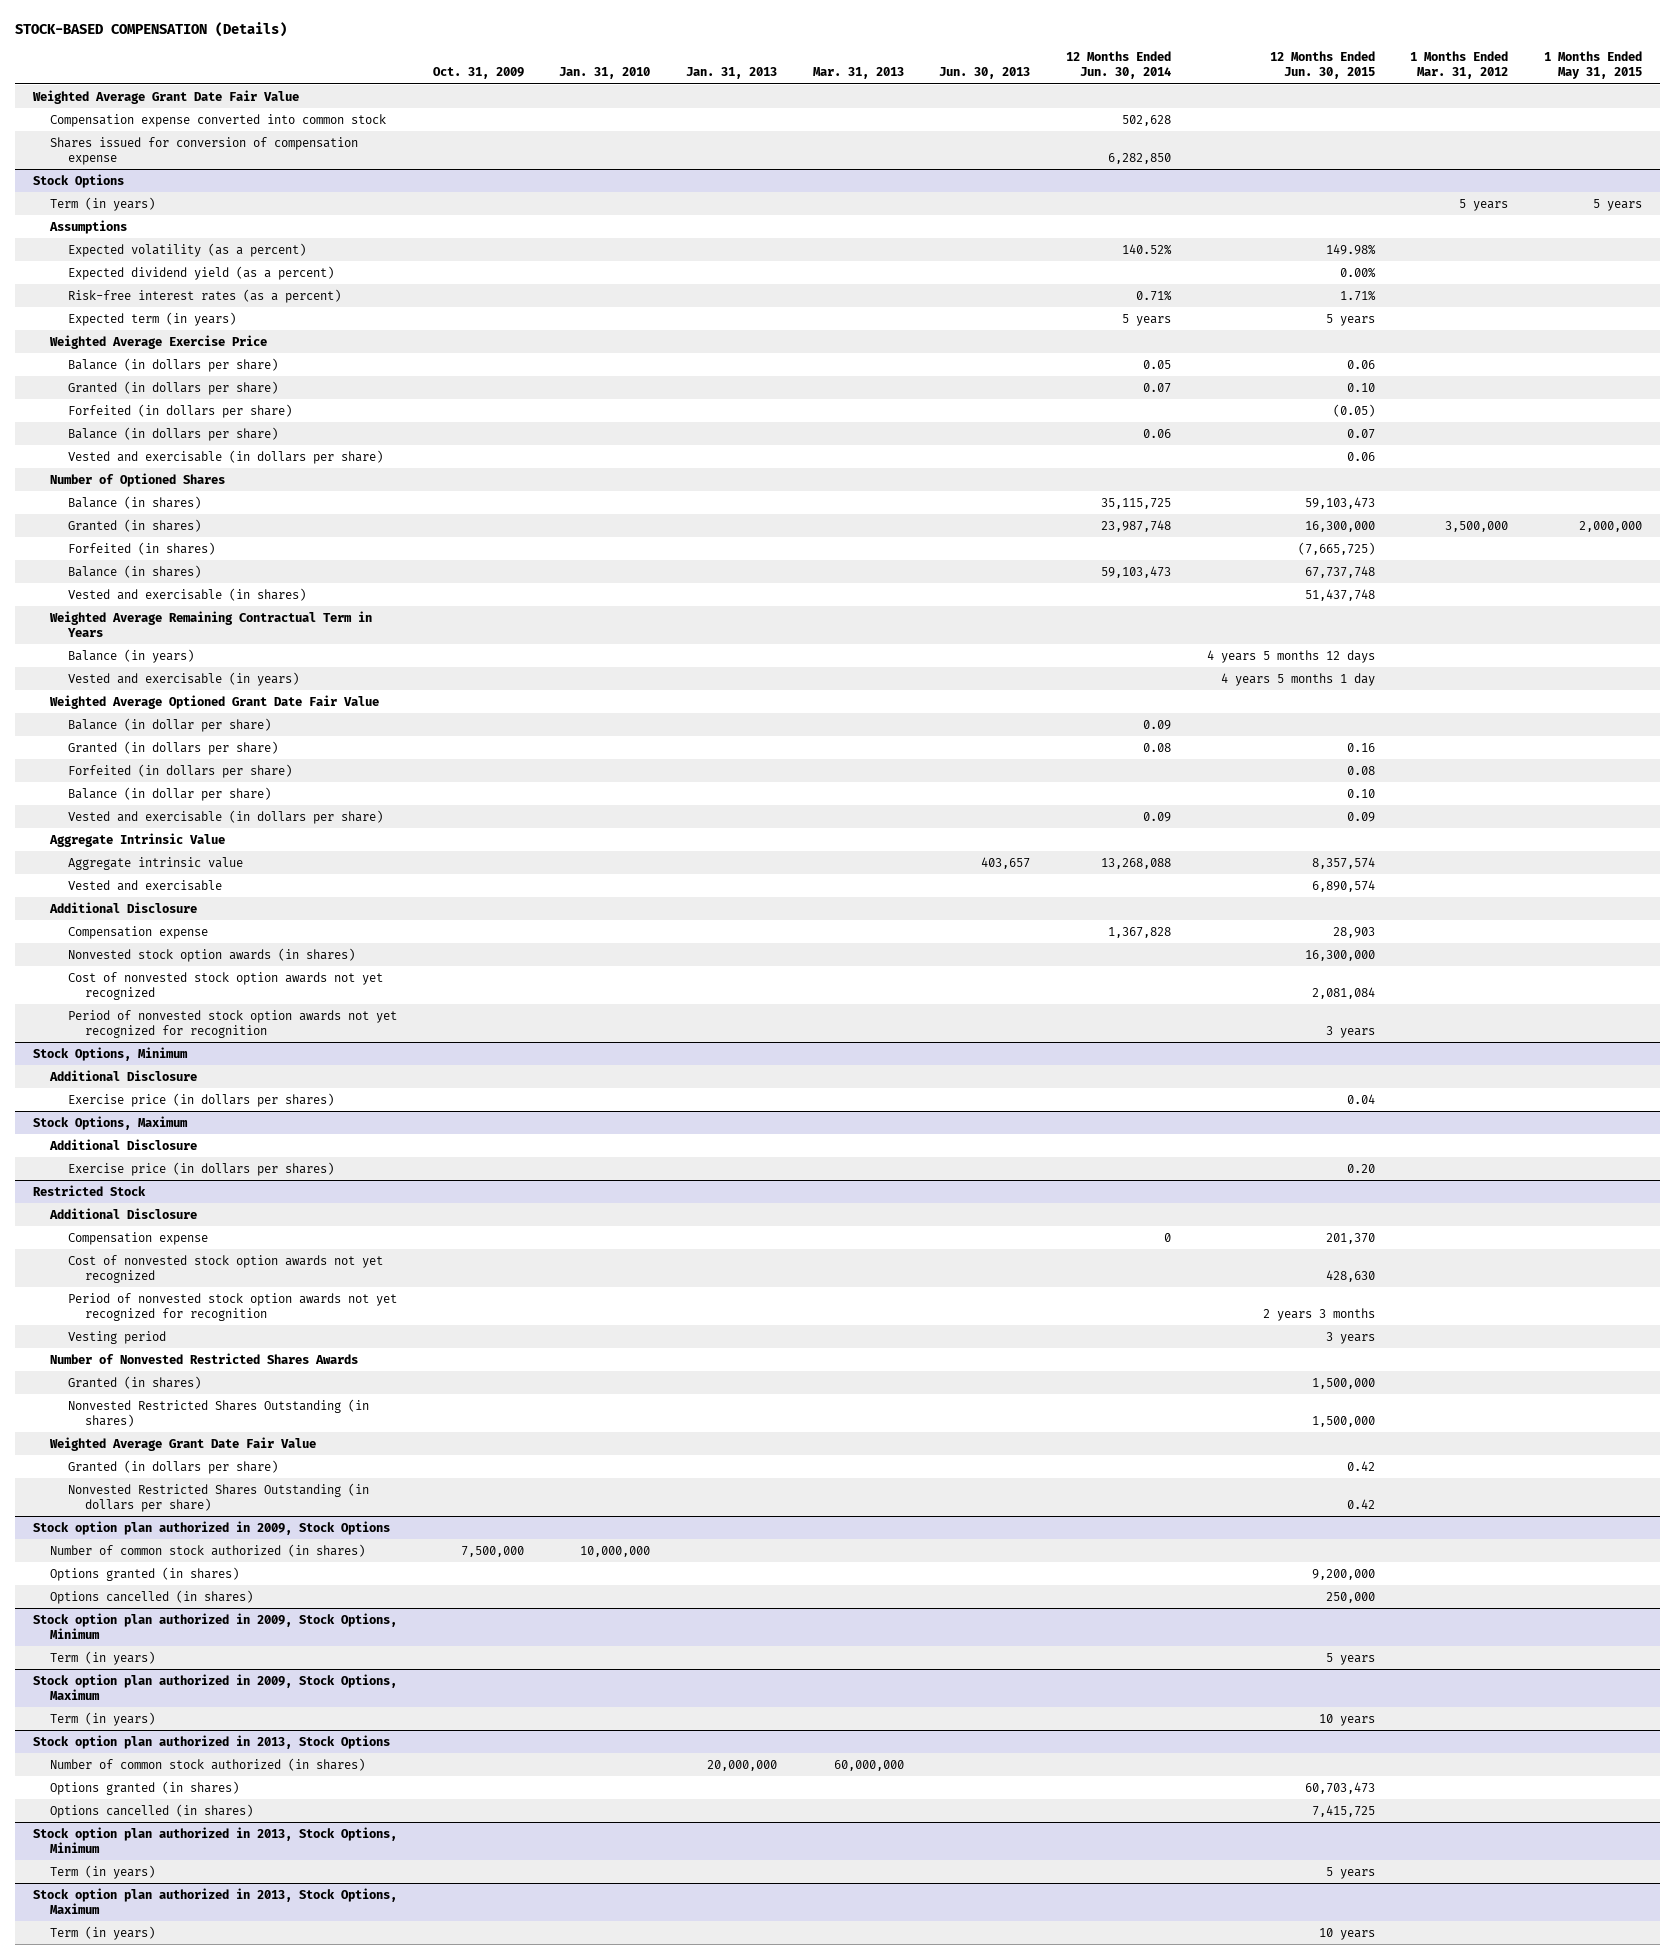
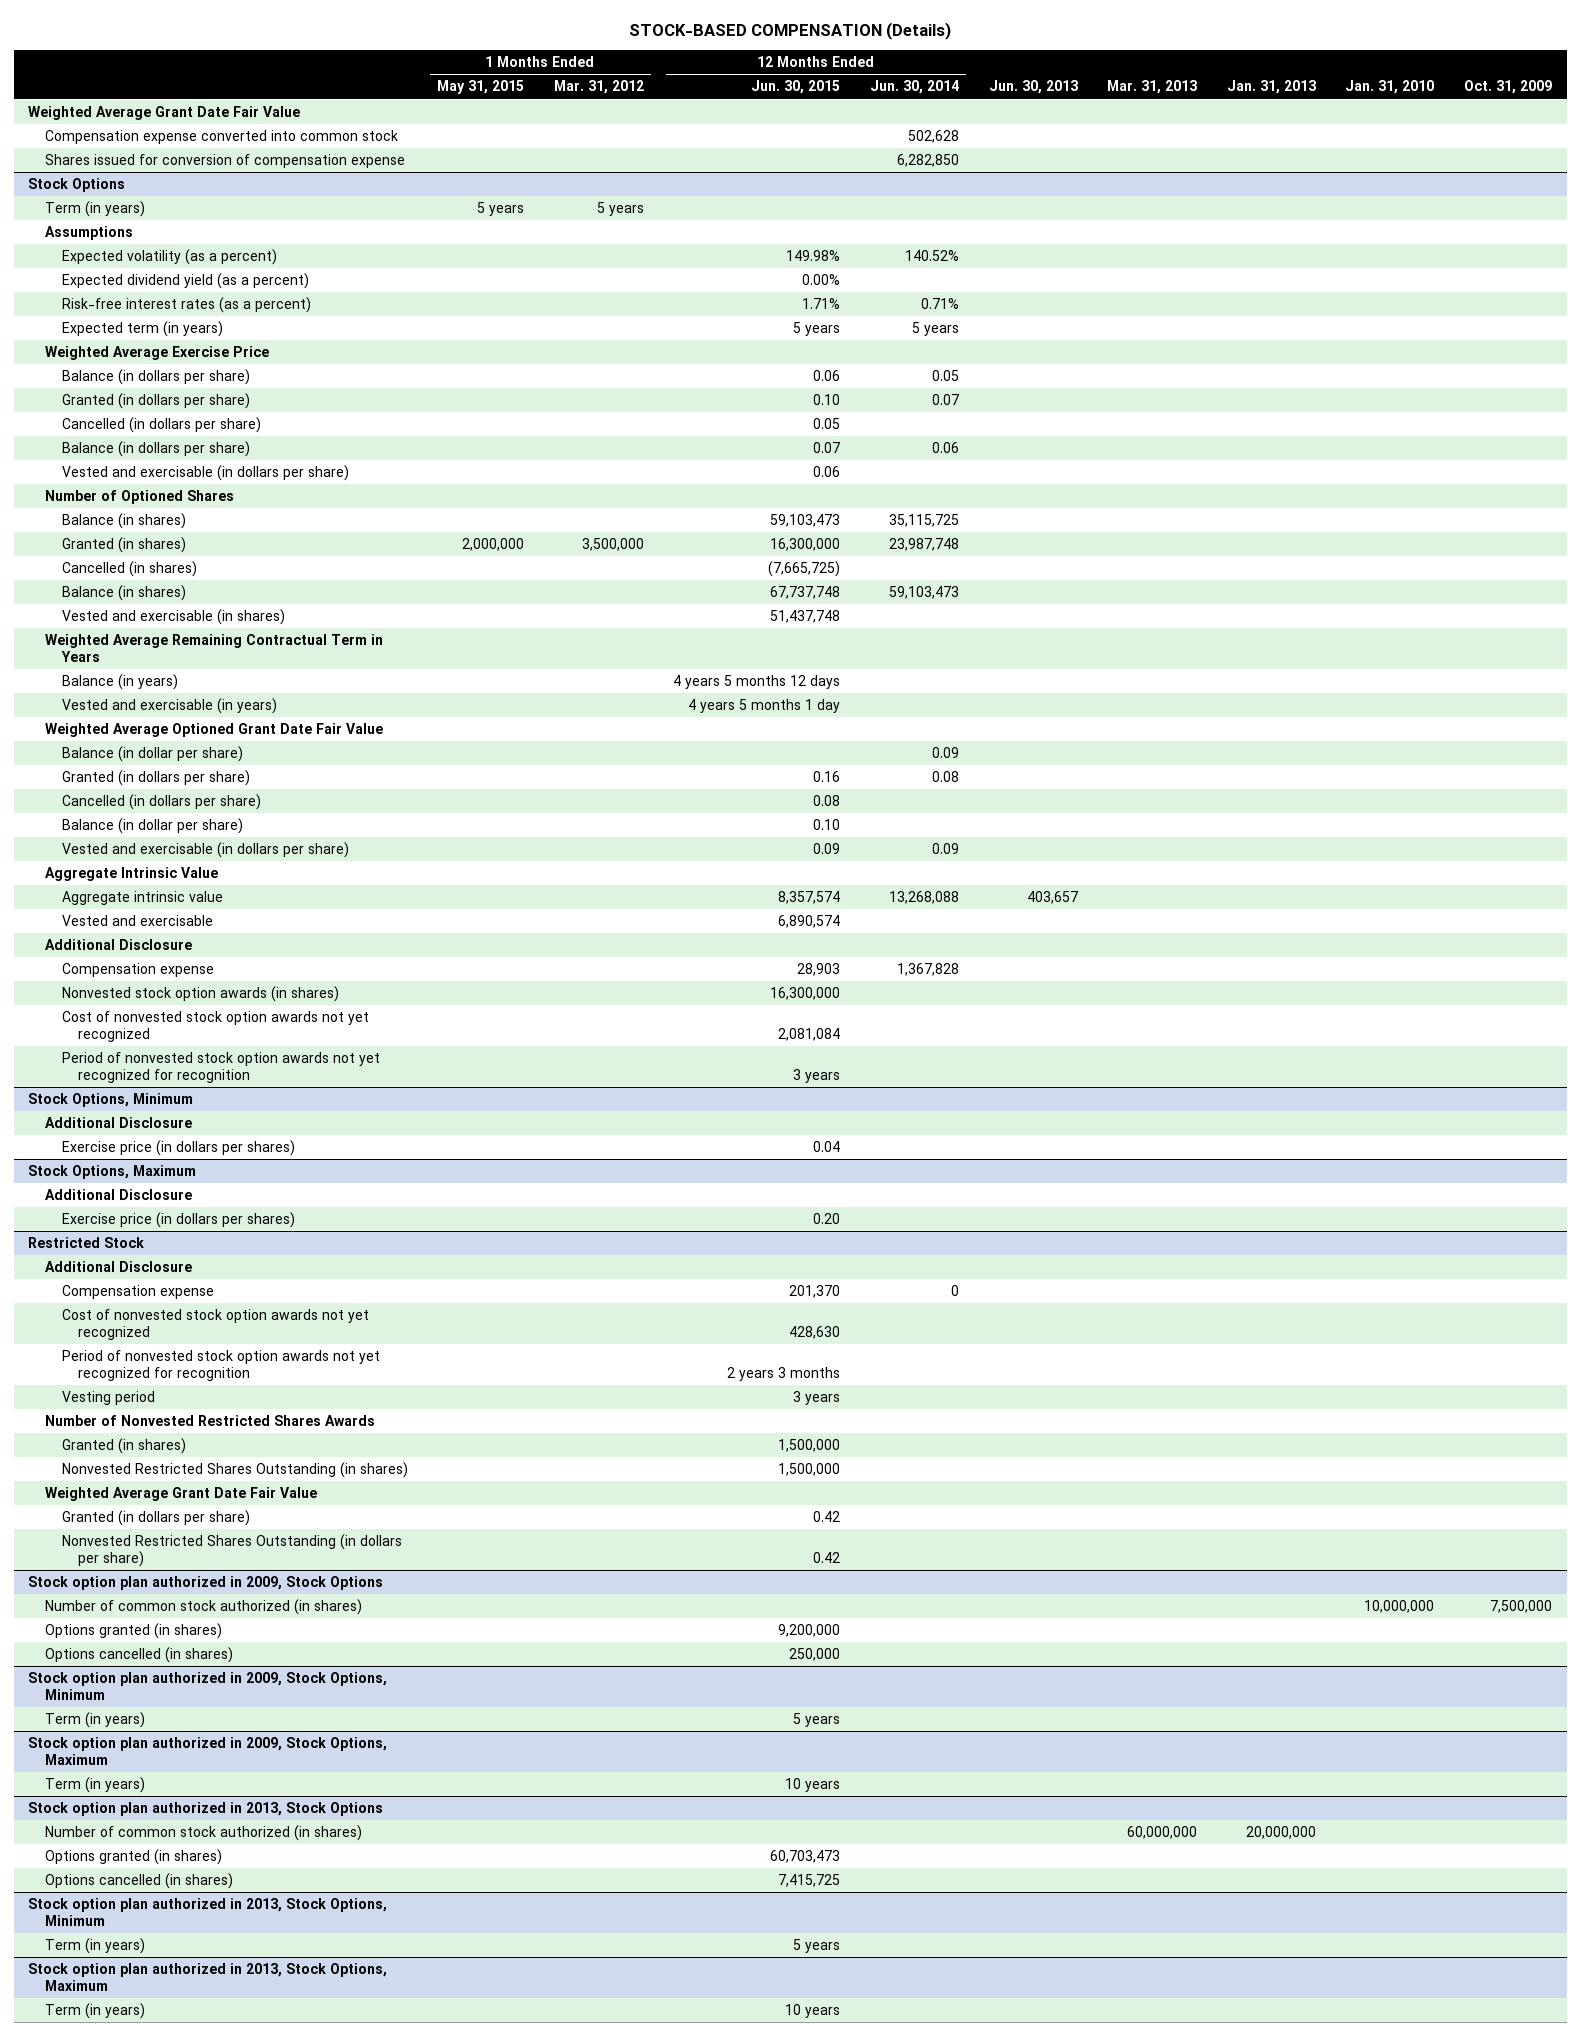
- | Oct. 31, 2009 | Jan. 31, 2010 | Jan. 31, 2013 | Mar. 31, 2013 | Jun. 30, 2013 | 12 Months Ended Jun. 30, 2014 | 12 Months Ended Jun. 30, 2015 | 1 Months Ended Mar. 31, 2012 | 1 Months Ended May 31, 2015
+ | 1 Months Ended May 31, 2015 | 1 Months Ended Mar. 31, 2012 | 12 Months Ended Jun. 30, 2015 | 12 Months Ended Jun. 30, 2014 | Jun. 30, 2013 | Mar. 31, 2013 | Jan. 31, 2013 | Jan. 31, 2010 | Oct. 31, 2009
@ Stock Options
- Forfeited (in dollars per share) | | | | | | | (0.05) | |
+ Cancelled (in dollars per share) | | | 0.05 | | | | | |
- Forfeited (in shares) | | | | | | | (7,665,725) | |
+ Cancelled (in shares) | | | (7,665,725) | | | | | |
- Forfeited (in dollars per share) | | | | | | | 0.08 | |
+ Cancelled (in dollars per share) | | | 0.08 | | | | | |

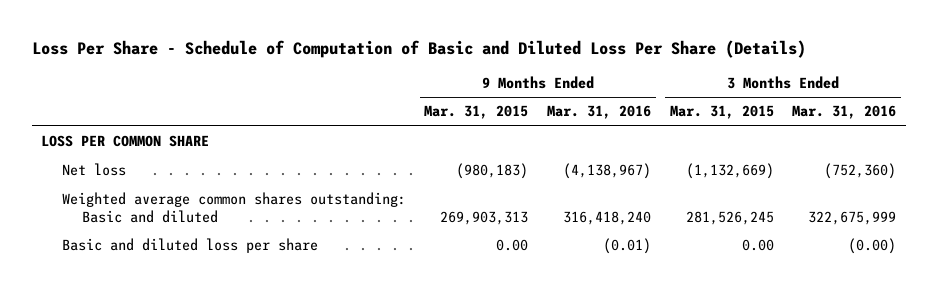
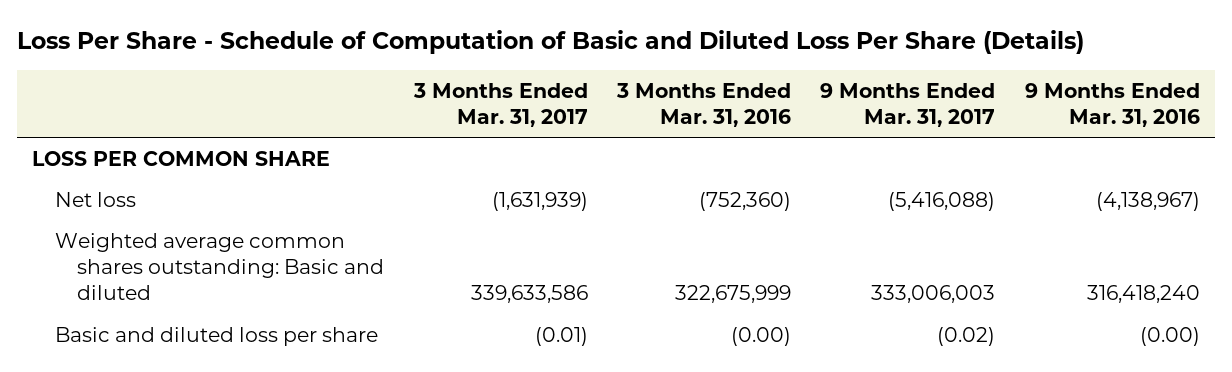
- | 9 Months Ended Mar. 31, 2015 | 9 Months Ended Mar. 31, 2016 | 3 Months Ended Mar. 31, 2015 | 3 Months Ended Mar. 31, 2016
+ | 3 Months Ended Mar. 31, 2017 | 3 Months Ended Mar. 31, 2016 | 9 Months Ended Mar. 31, 2017 | 9 Months Ended Mar. 31, 2016
- Basic and diluted loss per share | 0.00 | (0.01) | 0.00 | (0.00)
+ Basic and diluted loss per share | (0.01) | (0.00) | (0.02) | (0.00)

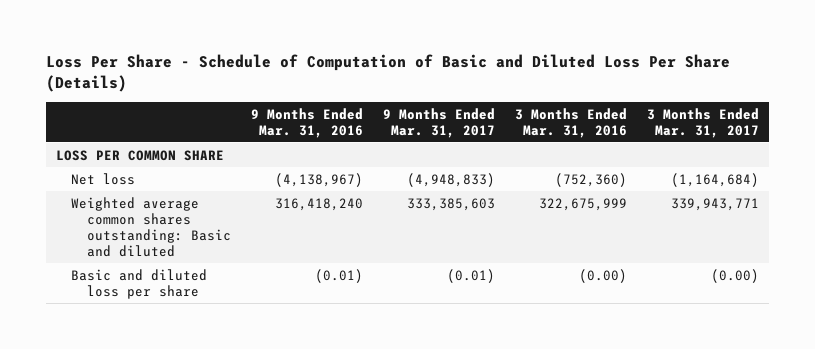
- | 3 Months Ended Mar. 31, 2017 | 3 Months Ended Mar. 31, 2016 | 9 Months Ended Mar. 31, 2017 | 9 Months Ended Mar. 31, 2016
+ | 9 Months Ended Mar. 31, 2016 | 9 Months Ended Mar. 31, 2017 | 3 Months Ended Mar. 31, 2016 | 3 Months Ended Mar. 31, 2017
- Net loss | (1,631,939) | (752,360) | (5,416,088) | (4,138,967)
- Weighted average common shares outstanding: Basic and diluted | 339,633,586 | 322,675,999 | 333,006,003 | 316,418,240
- Basic and diluted loss per share | (0.01) | (0.00) | (0.02) | (0.00)
+ Net loss | (4,138,967) | (4,948,833) | (752,360) | (1,164,684)
+ Weighted average common shares outstanding: Basic and diluted | 316,418,240 | 333,385,603 | 322,675,999 | 339,943,771
+ Basic and diluted loss per share | (0.01) | (0.01) | (0.00) | (0.00)

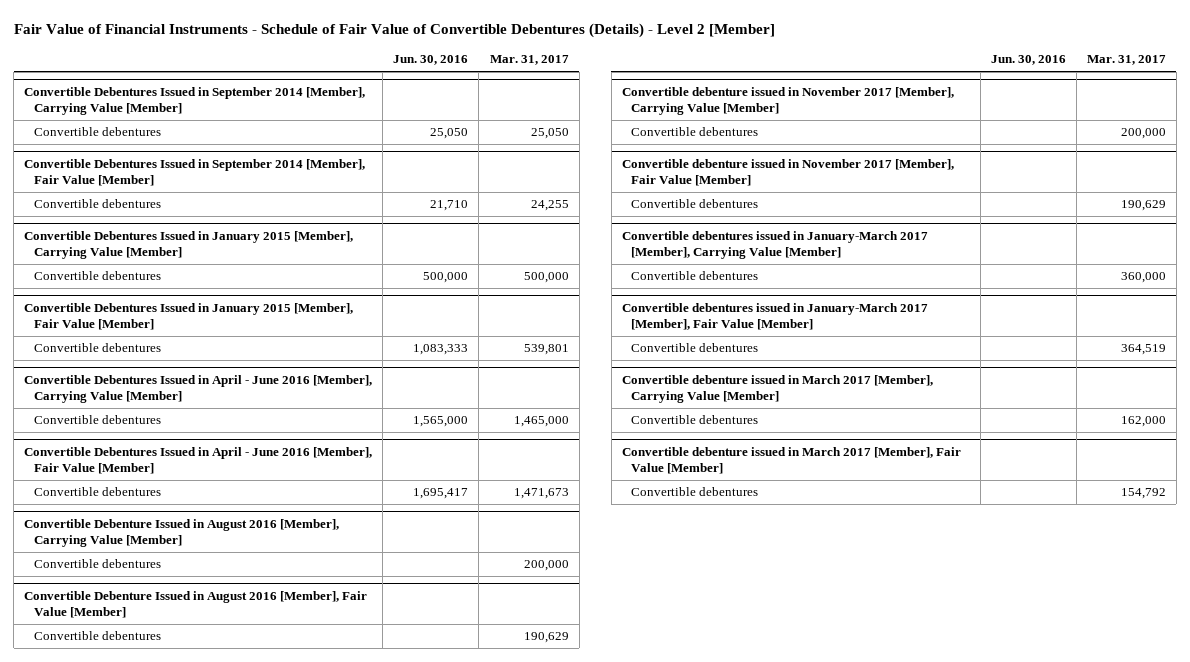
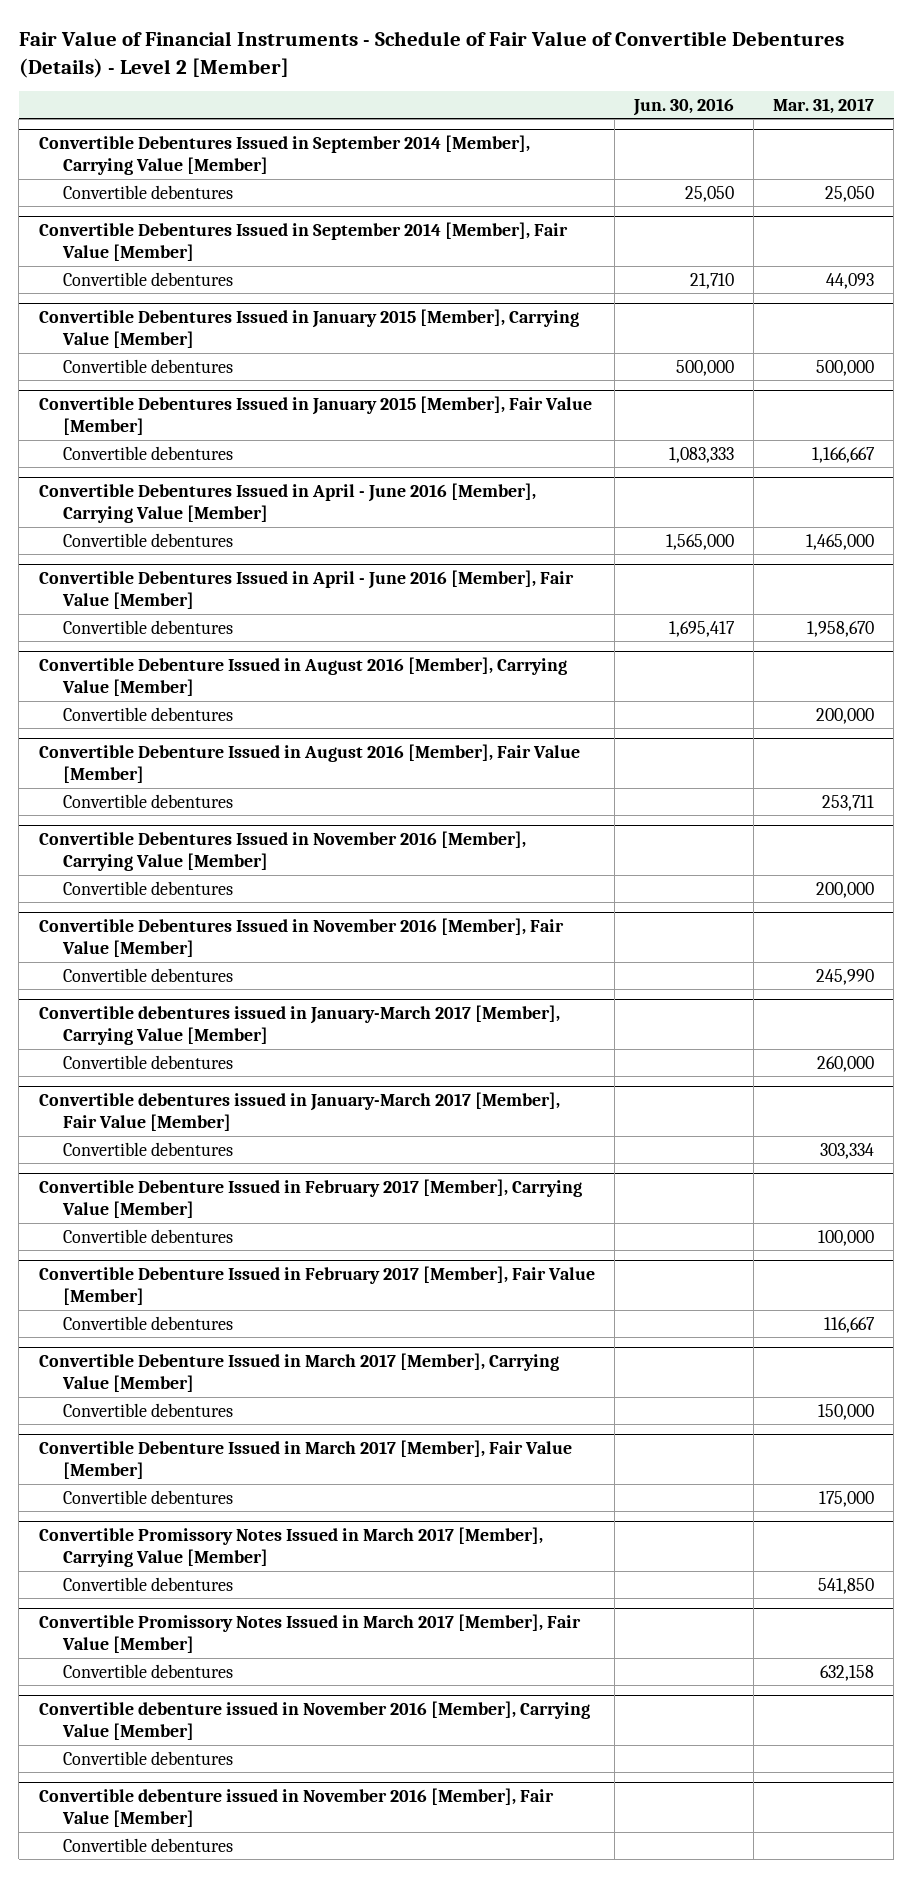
@ Convertible Debentures Issued in September 2014 [Member], Fair Value [Member]
- Convertible debentures | 21,710 | 24,255
+ Convertible debentures | 21,710 | 44,093
@ Convertible Debentures Issued in January 2015 [Member], Fair Value [Member]
- Convertible debentures | 1,083,333 | 539,801
+ Convertible debentures | 1,083,333 | 1,166,667
@ Convertible Debentures Issued in April - June 2016 [Member], Fair Value [Member]
- Convertible debentures | 1,695,417 | 1,471,673
+ Convertible debentures | 1,695,417 | 1,958,670
@ Convertible Debenture Issued in August 2016 [Member], Fair Value [Member]
- Convertible debentures | | 190,629
- Convertible debenture issued in November 2017 [Member], Carrying Value [Member]
@ Convertible Debenture Issued in August 2016 [Member], Fair Value [Member]
+ Convertible debentures | | 253,711
+ Convertible Debentures Issued in November 2016 [Member], Carrying Value [Member]
- Convertible debenture issued in November 2017 [Member], Fair Value [Member]
- Convertible debentures | | 190,629
+ Convertible Debentures Issued in November 2016 [Member], Fair Value [Member]
+ Convertible debentures | | 245,990
@ Convertible debentures issued in January-March 2017 [Member], Carrying Value [Member]
- Convertible debentures | | 360,000
+ Convertible debentures | | 260,000
@ Convertible debentures issued in January-March 2017 [Member], Fair Value [Member]
- Convertible debentures | | 364,519
- Convertible debenture issued in March 2017 [Member], Carrying Value [Member]
- Convertible debentures | | 162,000
- Convertible debenture issued in March 2017 [Member], Fair Value [Member]
- Convertible debentures | | 154,792
@ Convertible debentures issued in January-March 2017 [Member], Fair Value [Member]
+ Convertible debentures | | 303,334
+ Convertible Debenture Issued in February 2017 [Member], Carrying Value [Member]
+ Convertible debentures | | 100,000
+ Convertible Debenture Issued in February 2017 [Member], Fair Value [Member]
+ Convertible debentures | | 116,667
+ Convertible Debenture Issued in March 2017 [Member], Carrying Value [Member]
+ Convertible debentures | | 150,000
+ Convertible Debenture Issued in March 2017 [Member], Fair Value [Member]
+ Convertible debentures | | 175,000
+ Convertible Promissory Notes Issued in March 2017 [Member], Carrying Value [Member]
+ Convertible debentures | | 541,850
+ Convertible Promissory Notes Issued in March 2017 [Member], Fair Value [Member]
+ Convertible debentures | | 632,158
+ Convertible debenture issued in November 2016 [Member], Carrying Value [Member]
+ Convertible debentures
+ Convertible debenture issued in November 2016 [Member], Fair Value [Member]
+ Convertible debentures

